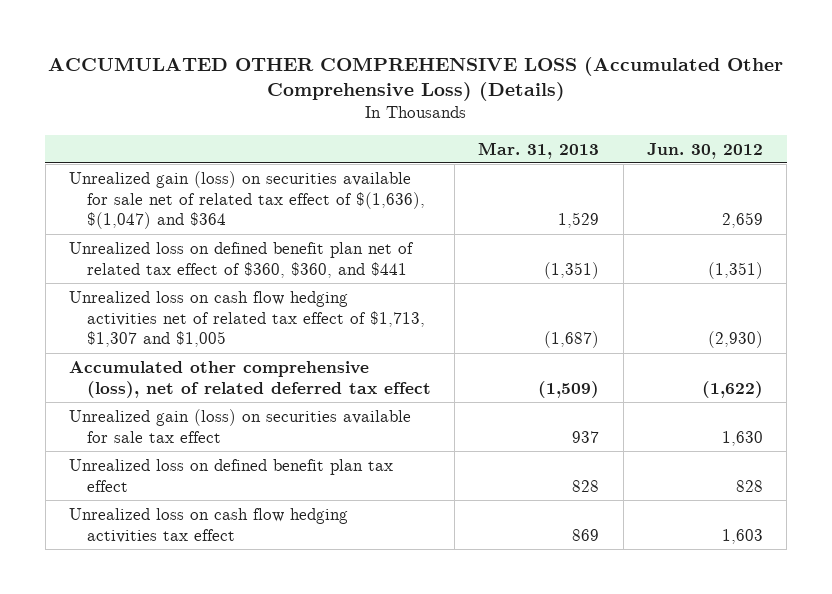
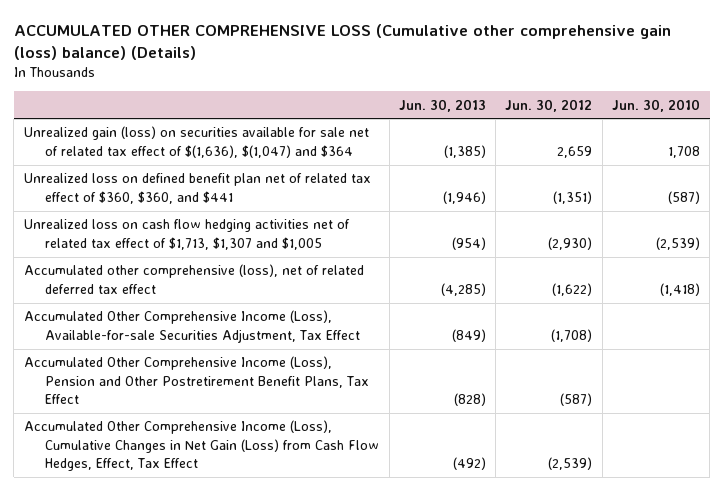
- ACCUMULATED OTHER COMPREHENSIVE LOSS (Accumulated Other Comprehensive Loss) (Details)
+ ACCUMULATED OTHER COMPREHENSIVE LOSS (Cumulative other comprehensive gain (loss) balance) (Details)
- | Mar. 31, 2013 | Jun. 30, 2012
+ | Jun. 30, 2013 | Jun. 30, 2012 | Jun. 30, 2010
- Unrealized gain (loss) on securities available for sale tax effect | 937 | 1,630
- Unrealized loss on defined benefit plan tax effect | 828 | 828
- Unrealized loss on cash flow hedging activities tax effect | 869 | 1,603
+ Accumulated Other Comprehensive Income (Loss), Available-for-sale Securities Adjustment, Tax Effect | (849) | (1,708) |
+ Accumulated Other Comprehensive Income (Loss), Pension and Other Postretirement Benefit Plans, Tax Effect | (828) | (587) |
+ Accumulated Other Comprehensive Income (Loss), Cumulative Changes in Net Gain (Loss) from Cash Flow Hedges, Effect, Tax Effect | (492) | (2,539) |

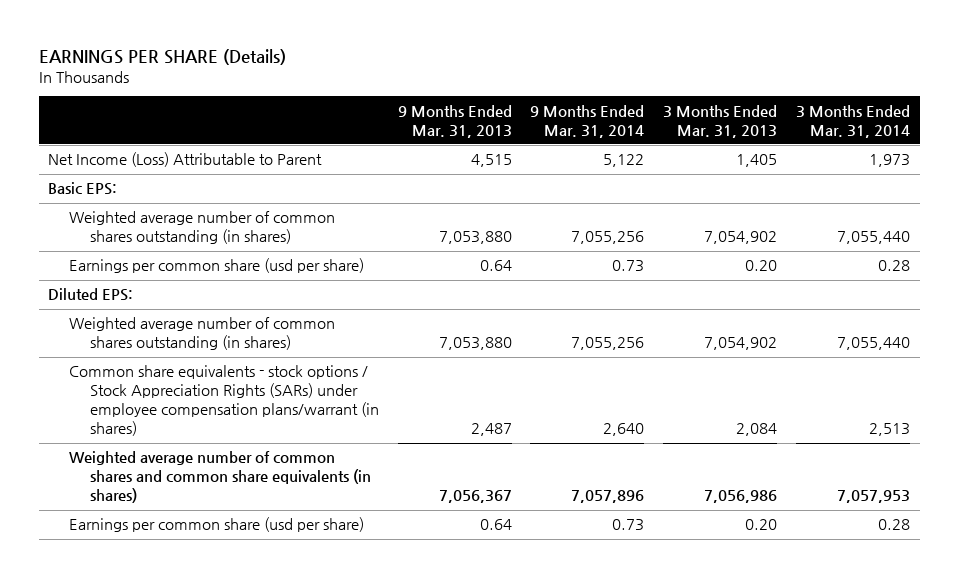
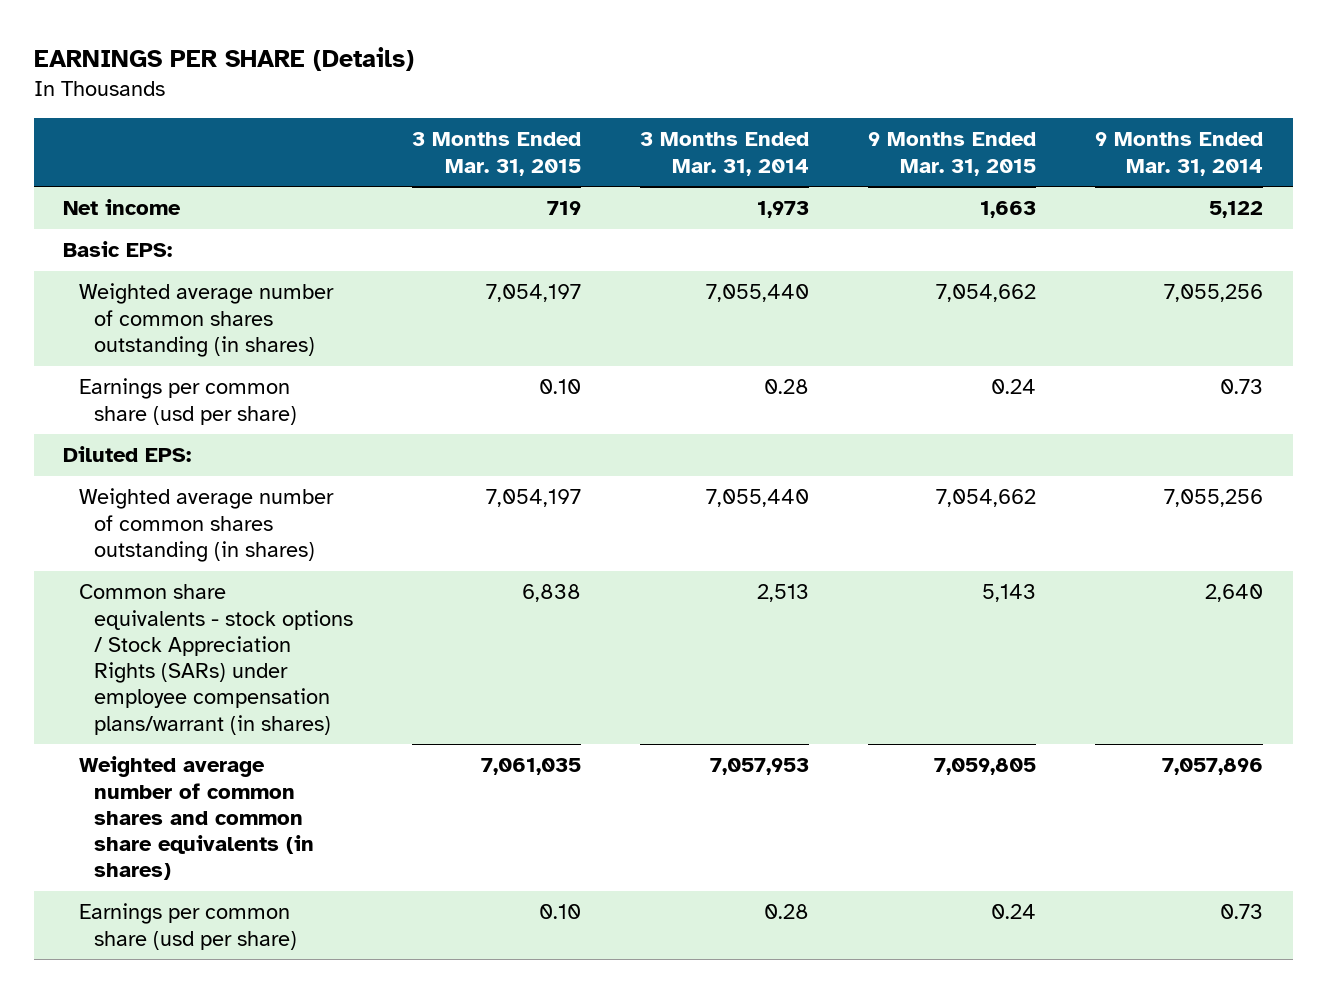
- | 9 Months Ended Mar. 31, 2013 | 9 Months Ended Mar. 31, 2014 | 3 Months Ended Mar. 31, 2013 | 3 Months Ended Mar. 31, 2014
+ | 3 Months Ended Mar. 31, 2015 | 3 Months Ended Mar. 31, 2014 | 9 Months Ended Mar. 31, 2015 | 9 Months Ended Mar. 31, 2014
- Net Income (Loss) Attributable to Parent | 4,515 | 5,122 | 1,405 | 1,973
+ Net income | 719 | 1,973 | 1,663 | 5,122

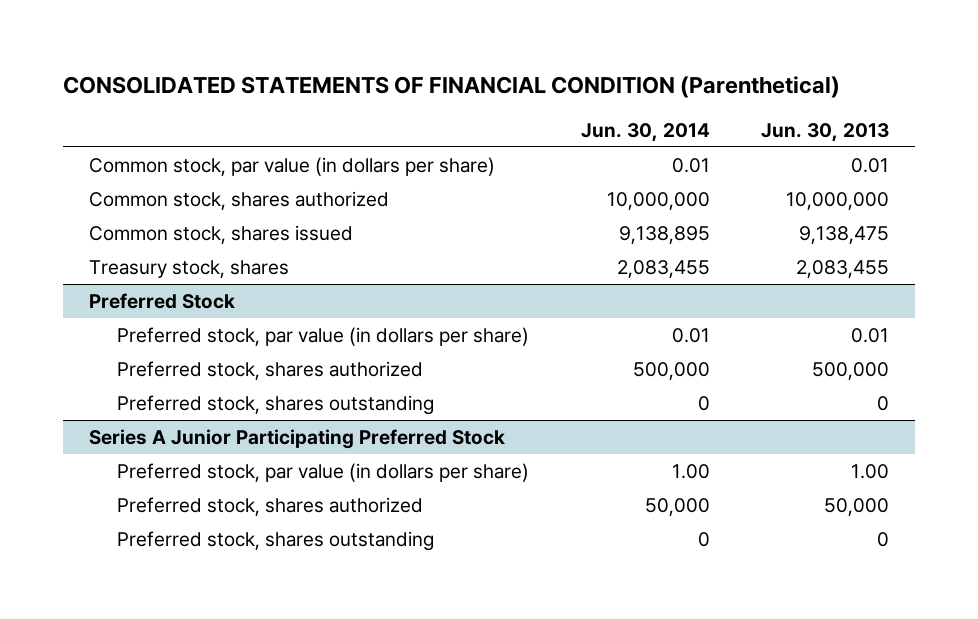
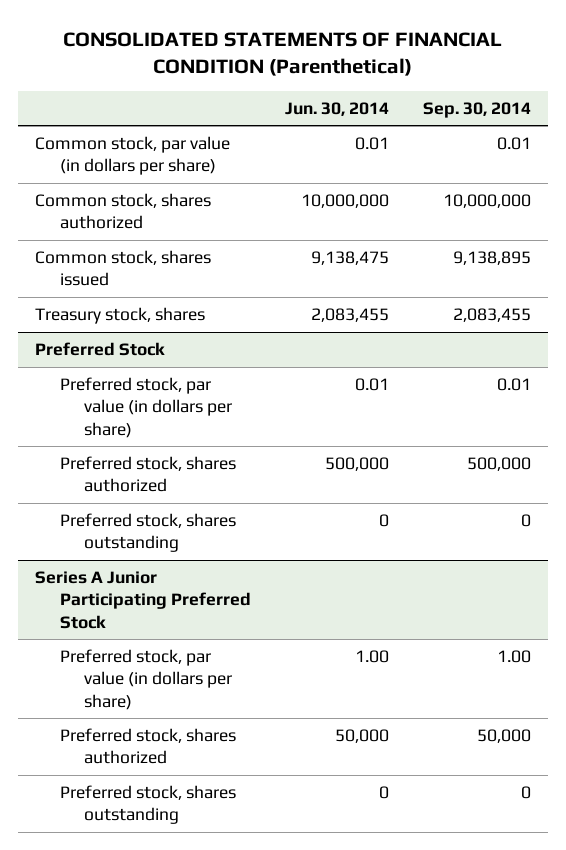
- | Jun. 30, 2014 | Jun. 30, 2013
+ | Jun. 30, 2014 | Sep. 30, 2014
- Common stock, shares issued | 9,138,895 | 9,138,475
+ Common stock, shares issued | 9,138,475 | 9,138,895

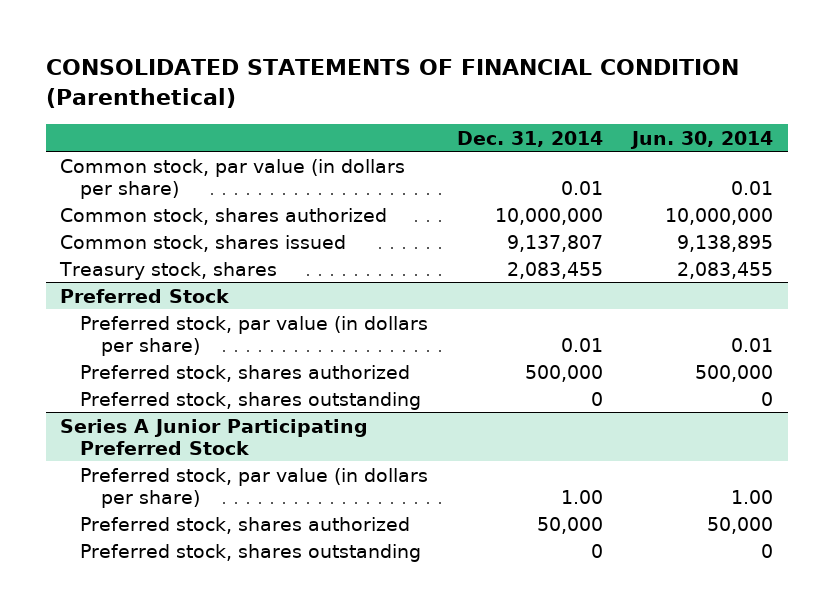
- | Jun. 30, 2014 | Sep. 30, 2014
+ | Dec. 31, 2014 | Jun. 30, 2014
- Common stock, shares issued | 9,138,475 | 9,138,895
+ Common stock, shares issued | 9,137,807 | 9,138,895

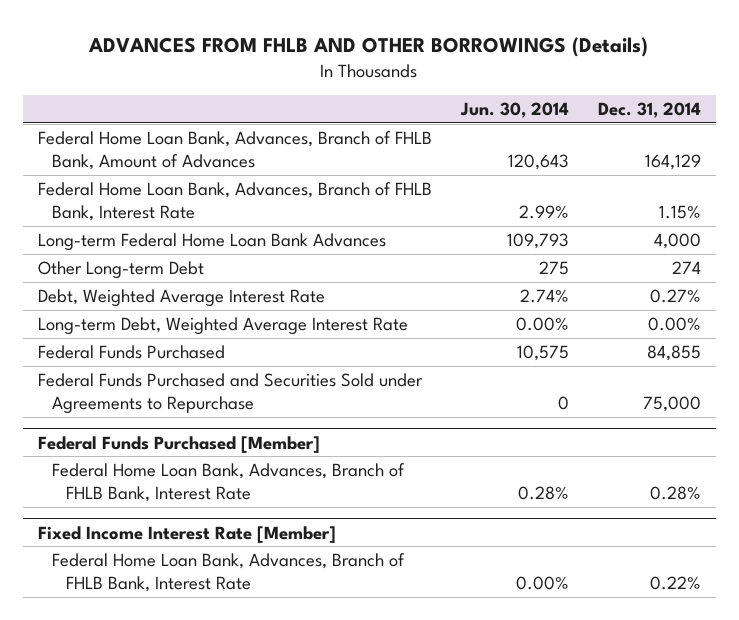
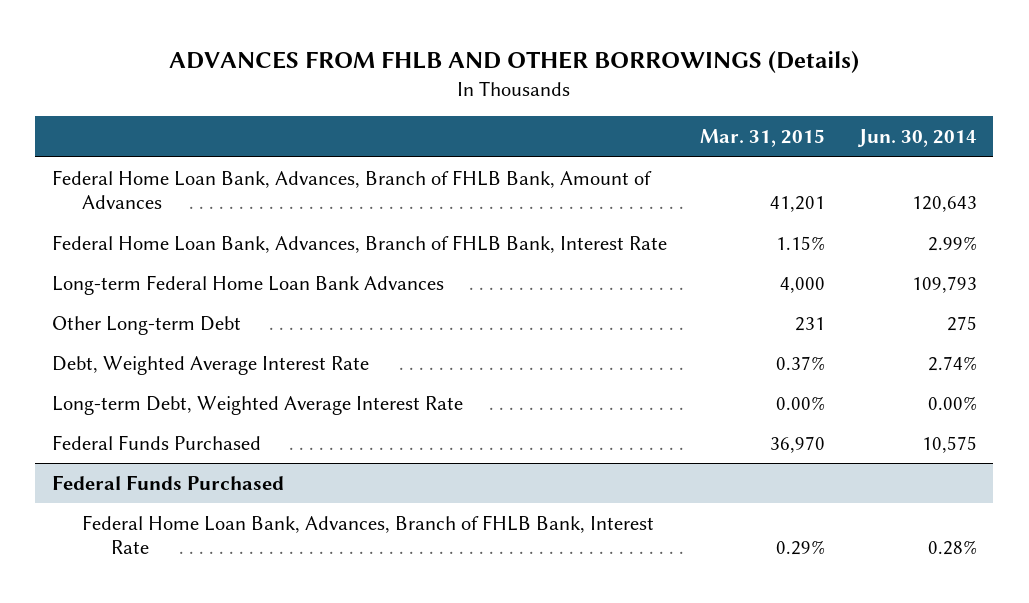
- | Jun. 30, 2014 | Dec. 31, 2014
+ | Mar. 31, 2015 | Jun. 30, 2014
- Federal Funds Purchased and Securities Sold under Agreements to Repurchase | 0 | 75,000
- Federal Funds Purchased [Member]
+ Federal Funds Purchased
- Fixed Income Interest Rate [Member]
- Federal Home Loan Bank, Advances, Branch of FHLB Bank, Interest Rate | 0.00% | 0.22%

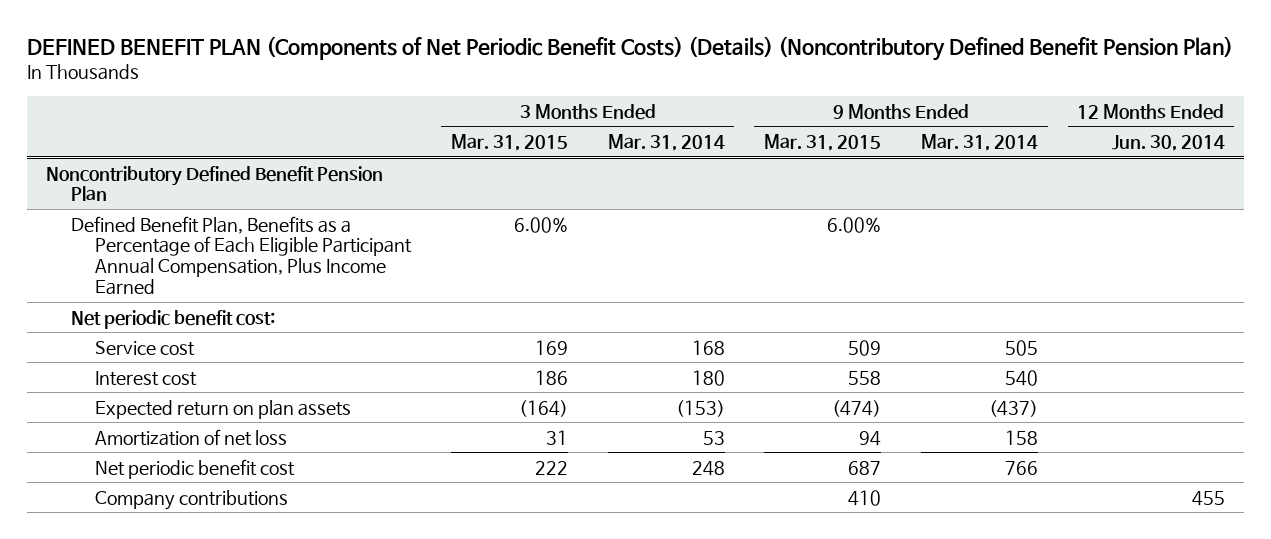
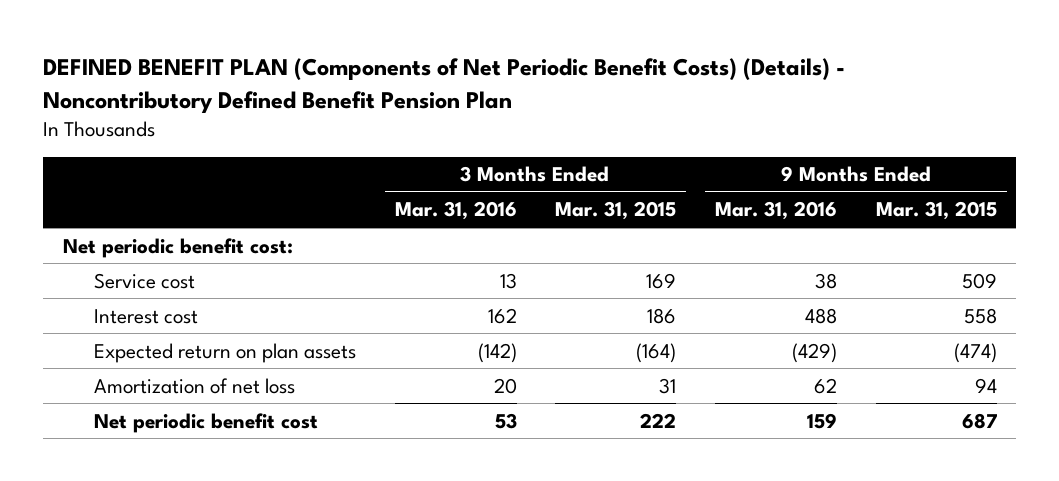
- DEFINED BENEFIT PLAN (Components of Net Periodic Benefit Costs) (Details) (Noncontributory Defined Benefit Pension Plan)
+ DEFINED BENEFIT PLAN (Components of Net Periodic Benefit Costs) (Details) - Noncontributory Defined Benefit Pension Plan
- | 3 Months Ended Mar. 31, 2015 | 3 Months Ended Mar. 31, 2014 | 9 Months Ended Mar. 31, 2015 | 9 Months Ended Mar. 31, 2014 | 12 Months Ended Jun. 30, 2014
+ | 3 Months Ended Mar. 31, 2016 | 3 Months Ended Mar. 31, 2015 | 9 Months Ended Mar. 31, 2016 | 9 Months Ended Mar. 31, 2015
- Noncontributory Defined Benefit Pension Plan
- Defined Benefit Plan, Benefits as a Percentage of Each Eligible Participant Annual Compensation, Plus Income Earned | 6.00% | | 6.00% | |
- Company contributions | | | 410 | | 455

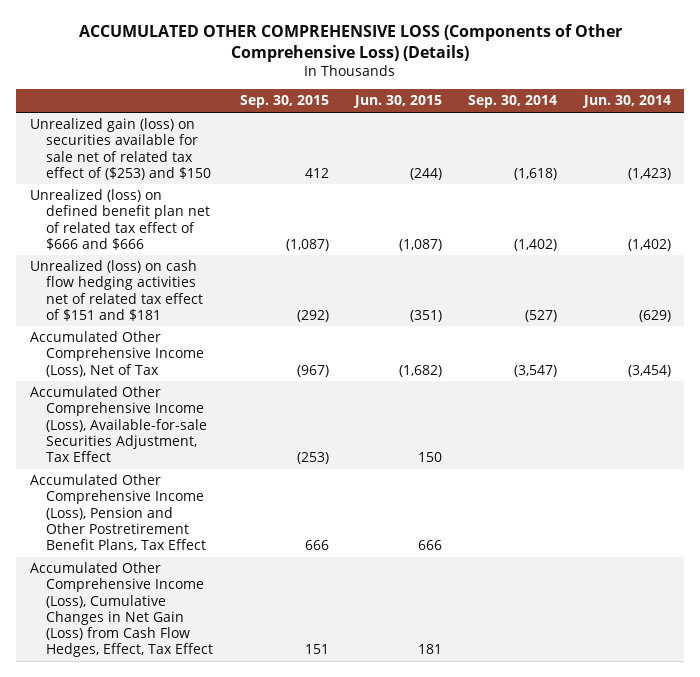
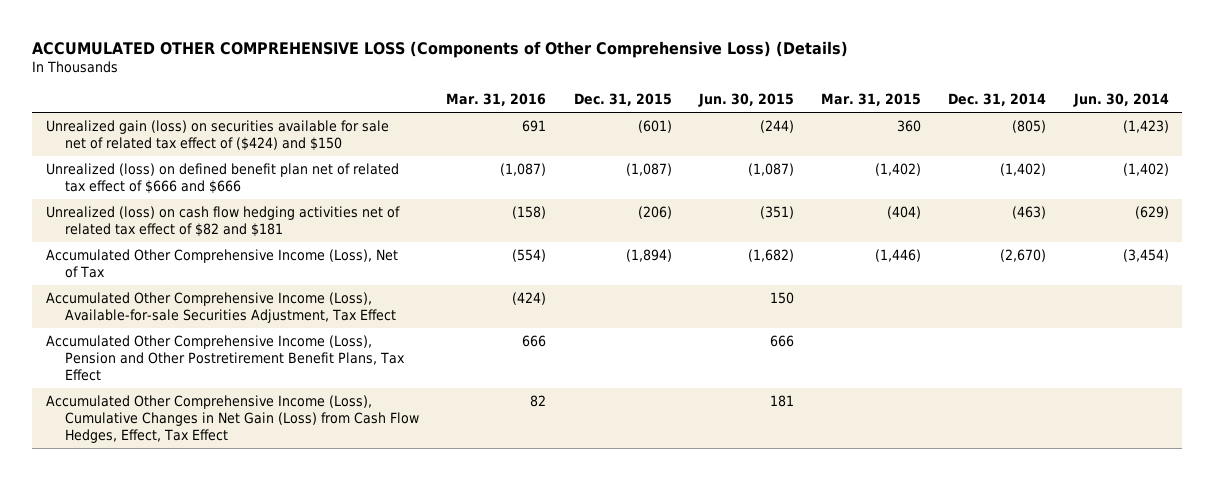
- | Sep. 30, 2015 | Jun. 30, 2015 | Sep. 30, 2014 | Jun. 30, 2014
+ | Mar. 31, 2016 | Dec. 31, 2015 | Jun. 30, 2015 | Mar. 31, 2015 | Dec. 31, 2014 | Jun. 30, 2014
- Unrealized gain (loss) on securities available for sale net of related tax effect of ($253) and $150 | 412 | (244) | (1,618) | (1,423)
+ Unrealized gain (loss) on securities available for sale net of related tax effect of ($424) and $150 | 691 | (601) | (244) | 360 | (805) | (1,423)
- Unrealized (loss) on cash flow hedging activities net of related tax effect of $151 and $181 | (292) | (351) | (527) | (629)
+ Unrealized (loss) on cash flow hedging activities net of related tax effect of $82 and $181 | (158) | (206) | (351) | (404) | (463) | (629)

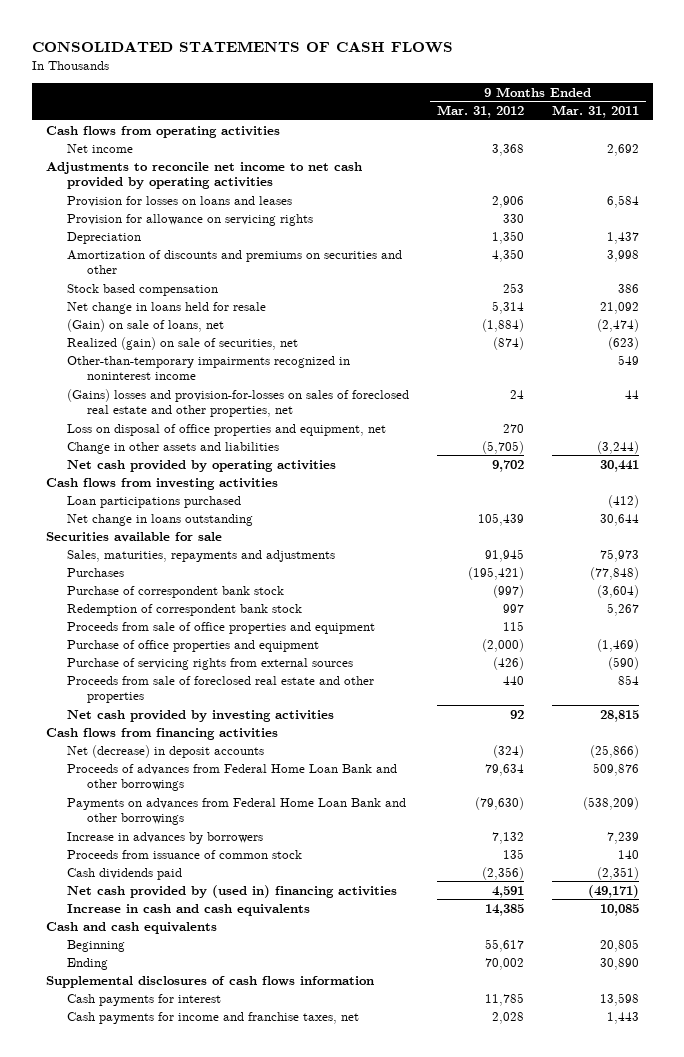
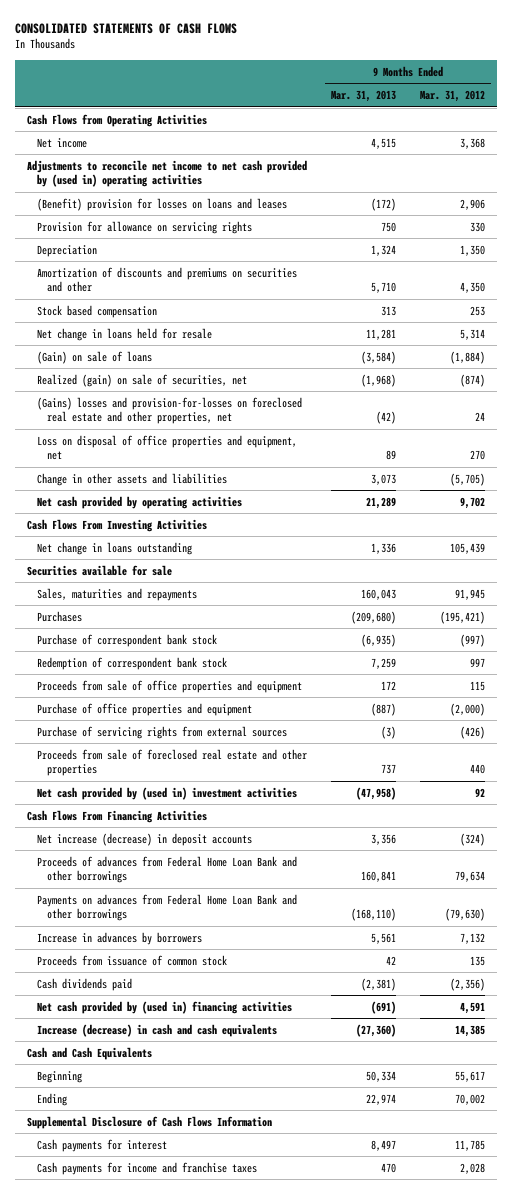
- | 9 Months Ended Mar. 31, 2012 | 9 Months Ended Mar. 31, 2011
+ | 9 Months Ended Mar. 31, 2013 | 9 Months Ended Mar. 31, 2012
- Cash flows from operating activities
+ Cash Flows from Operating Activities
- Adjustments to reconcile net income to net cash provided by operating activities
- Provision for losses on loans and leases | 2,906 | 6,584
+ Adjustments to reconcile net income to net cash provided by (used in) operating activities
+ (Benefit) provision for losses on loans and leases | (172) | 2,906
- (Gain) on sale of loans, net | (1,884) | (2,474)
+ (Gain) on sale of loans | (3,584) | (1,884)
- Other-than-temporary impairments recognized in noninterest income | | 549
- (Gains) losses and provision-for-losses on sales of foreclosed real estate and other properties, net | 24 | 44
+ (Gains) losses and provision-for-losses on foreclosed real estate and other properties, net | (42) | 24
- Cash flows from investing activities
- Loan participations purchased | | (412)
+ Cash Flows From Investing Activities
- Sales, maturities, repayments and adjustments | 91,945 | 75,973
+ Sales, maturities and repayments | 160,043 | 91,945
- Net cash provided by investing activities | 92 | 28,815
- Cash flows from financing activities
- Net (decrease) in deposit accounts | (324) | (25,866)
+ Net cash provided by (used in) investment activities | (47,958) | 92
+ Cash Flows From Financing Activities
+ Net increase (decrease) in deposit accounts | 3,356 | (324)
- Increase in cash and cash equivalents | 14,385 | 10,085
- Cash and cash equivalents
+ Increase (decrease) in cash and cash equivalents | (27,360) | 14,385
+ Cash and Cash Equivalents
- Supplemental disclosures of cash flows information
+ Supplemental Disclosure of Cash Flows Information
- Cash payments for income and franchise taxes, net | 2,028 | 1,443
+ Cash payments for income and franchise taxes | 470 | 2,028

